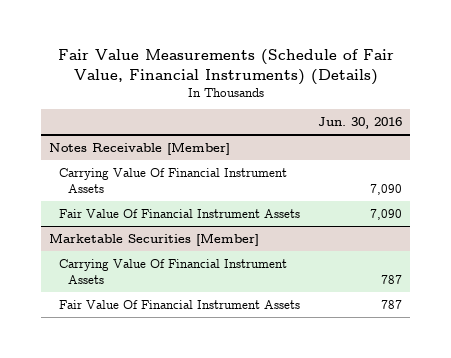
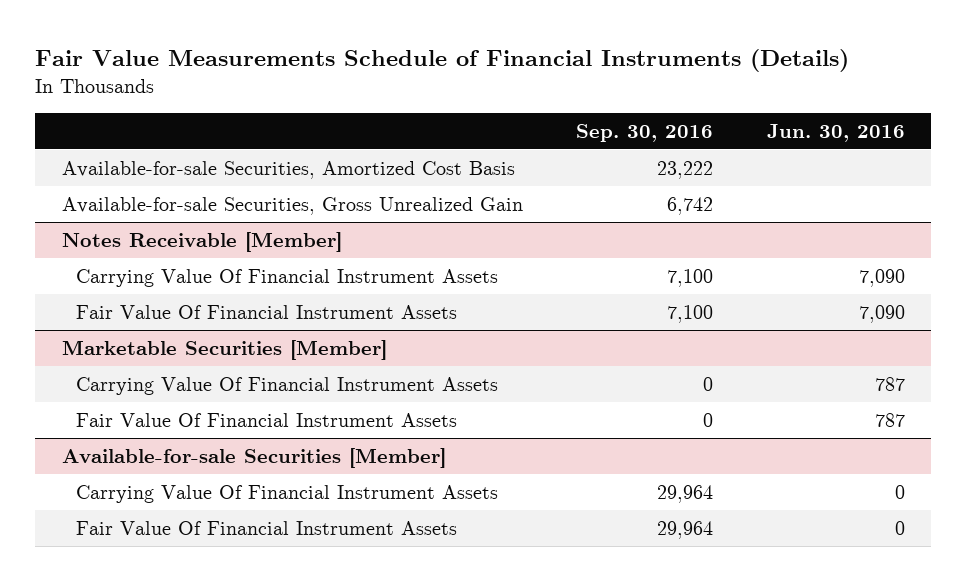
- Fair Value Measurements (Schedule of Fair Value, Financial Instruments) (Details)
+ Fair Value Measurements Schedule of Financial Instruments (Details)
- | Jun. 30, 2016
+ | Sep. 30, 2016 | Jun. 30, 2016
+ Available-for-sale Securities, Amortized Cost Basis | 23,222 |
+ Available-for-sale Securities, Gross Unrealized Gain | 6,742 |
+ Available-for-sale Securities [Member]
+ Carrying Value Of Financial Instrument Assets | 29,964 | 0
+ Fair Value Of Financial Instrument Assets | 29,964 | 0

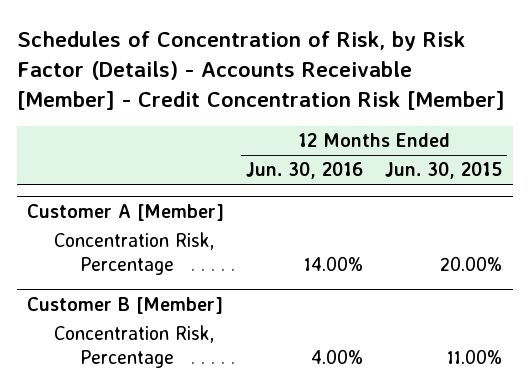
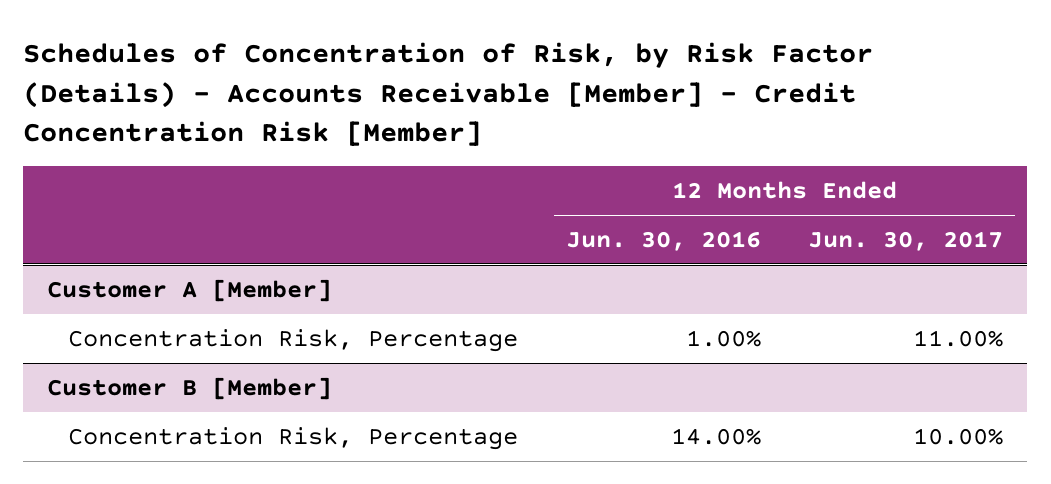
- | 12 Months Ended Jun. 30, 2016 | 12 Months Ended Jun. 30, 2015
+ | 12 Months Ended Jun. 30, 2016 | 12 Months Ended Jun. 30, 2017
@ Customer A [Member]
- Concentration Risk, Percentage | 14.00% | 20.00%
+ Concentration Risk, Percentage | 1.00% | 11.00%
@ Customer B [Member]
- Concentration Risk, Percentage | 4.00% | 11.00%
+ Concentration Risk, Percentage | 14.00% | 10.00%

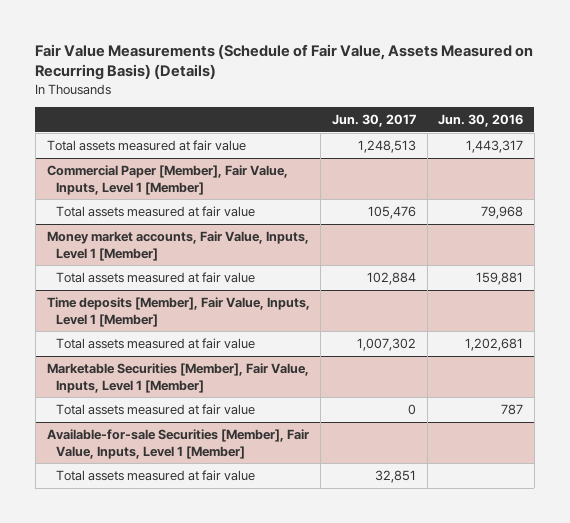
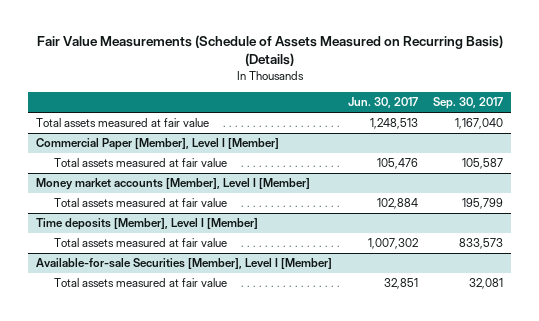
- Fair Value Measurements (Schedule of Fair Value, Assets Measured on Recurring Basis) (Details)
+ Fair Value Measurements (Schedule of Assets Measured on Recurring Basis) (Details)
- | Jun. 30, 2017 | Jun. 30, 2016
+ | Jun. 30, 2017 | Sep. 30, 2017
- Commercial Paper [Member], Fair Value, Inputs, Level 1 [Member]
+ Commercial Paper [Member], Level I [Member]
- Money market accounts, Fair Value, Inputs, Level 1 [Member]
+ Money market accounts [Member], Level I [Member]
- Time deposits [Member], Fair Value, Inputs, Level 1 [Member]
+ Time deposits [Member], Level I [Member]
- Marketable Securities [Member], Fair Value, Inputs, Level 1 [Member]
- Total assets measured at fair value | 0 | 787
- Available-for-sale Securities [Member], Fair Value, Inputs, Level 1 [Member]
+ Available-for-sale Securities [Member], Level I [Member]

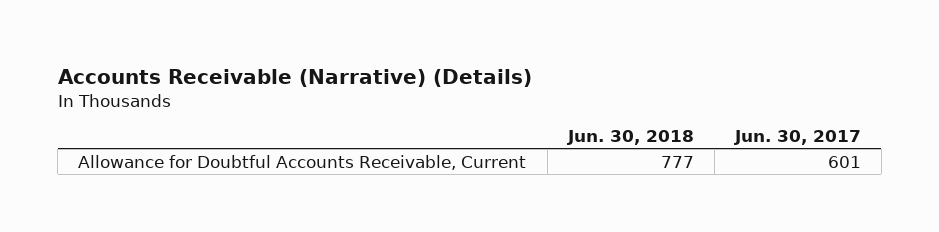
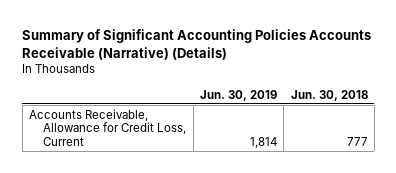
- Accounts Receivable (Narrative) (Details)
+ Summary of Significant Accounting Policies Accounts Receivable (Narrative) (Details)
- | Jun. 30, 2018 | Jun. 30, 2017
+ | Jun. 30, 2019 | Jun. 30, 2018
- Allowance for Doubtful Accounts Receivable, Current | 777 | 601
+ Accounts Receivable, Allowance for Credit Loss, Current | 1,814 | 777

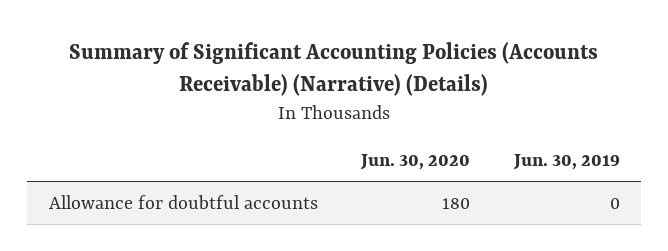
- Summary of Significant Accounting Policies Accounts Receivable (Narrative) (Details)
+ Summary of Significant Accounting Policies (Accounts Receivable) (Narrative) (Details)
- | Jun. 30, 2019 | Jun. 30, 2018
+ | Jun. 30, 2020 | Jun. 30, 2019
- Accounts Receivable, Allowance for Credit Loss, Current | 1,814 | 777
+ Allowance for doubtful accounts | 180 | 0

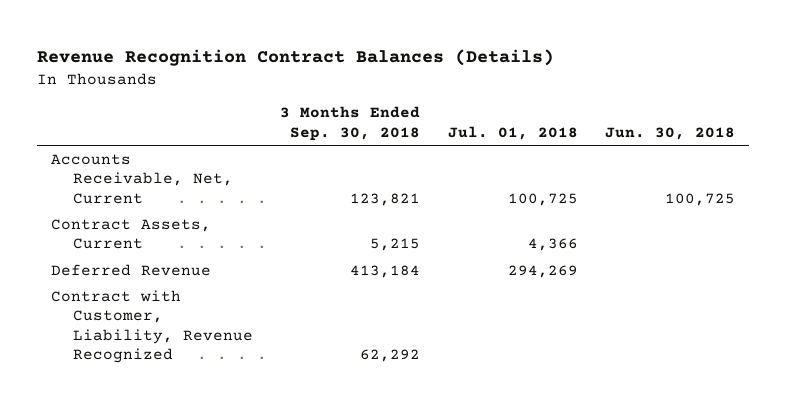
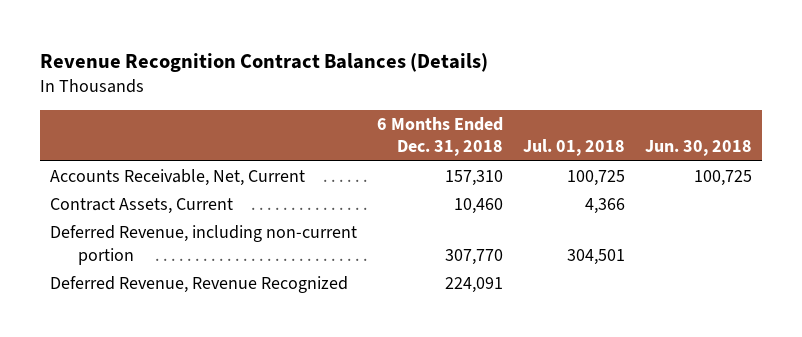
- | 3 Months Ended Sep. 30, 2018 | Jul. 01, 2018 | Jun. 30, 2018
+ | 6 Months Ended Dec. 31, 2018 | Jul. 01, 2018 | Jun. 30, 2018
- Deferred Revenue | 413,184 | 294,269 |
- Contract with Customer, Liability, Revenue Recognized | 62,292 | |
+ Deferred Revenue, including non-current portion | 307,770 | 304,501 |
+ Deferred Revenue, Revenue Recognized | 224,091 | |

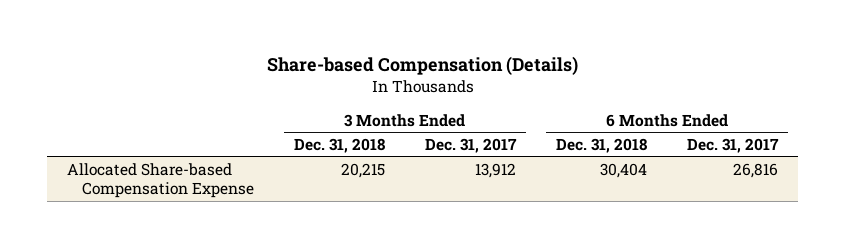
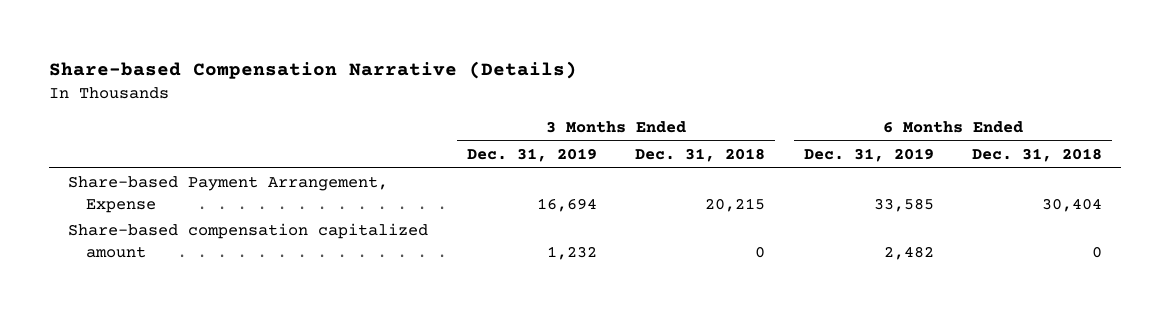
- Share-based Compensation (Details)
+ Share-based Compensation Narrative (Details)
- | 3 Months Ended Dec. 31, 2018 | 3 Months Ended Dec. 31, 2017 | 6 Months Ended Dec. 31, 2018 | 6 Months Ended Dec. 31, 2017
+ | 3 Months Ended Dec. 31, 2019 | 3 Months Ended Dec. 31, 2018 | 6 Months Ended Dec. 31, 2019 | 6 Months Ended Dec. 31, 2018
- Allocated Share-based Compensation Expense | 20,215 | 13,912 | 30,404 | 26,816
+ Share-based Payment Arrangement, Expense | 16,694 | 20,215 | 33,585 | 30,404
+ Share-based compensation capitalized amount | 1,232 | 0 | 2,482 | 0

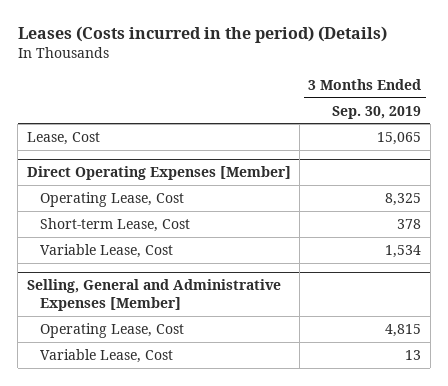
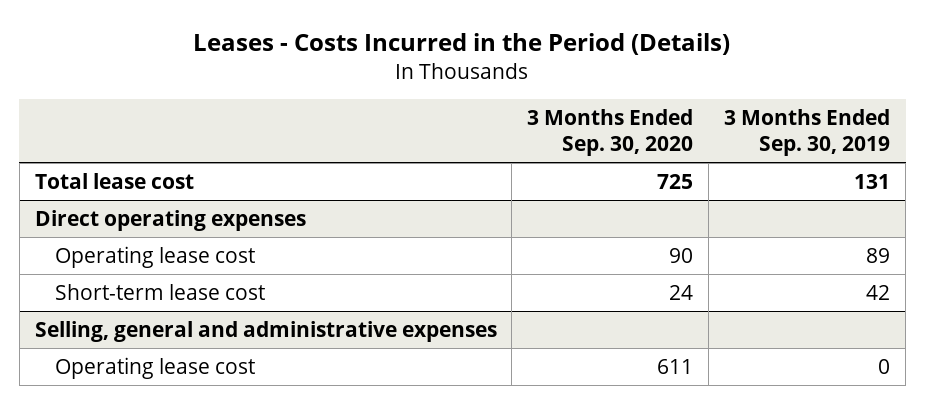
- Leases (Costs incurred in the period) (Details)
+ Leases - Costs Incurred in the Period (Details)
- | 3 Months Ended Sep. 30, 2019
+ | 3 Months Ended Sep. 30, 2020 | 3 Months Ended Sep. 30, 2019
- Lease, Cost | 15,065
- Direct Operating Expenses [Member]
- Operating Lease, Cost | 8,325
- Short-term Lease, Cost | 378
- Variable Lease, Cost | 1,534
- Selling, General and Administrative Expenses [Member]
- Operating Lease, Cost | 4,815
- Variable Lease, Cost | 13
+ Total lease cost | 725 | 131
+ Direct operating expenses
+ Operating lease cost | 90 | 89
+ Short-term lease cost | 24 | 42
+ Selling, general and administrative expenses
+ Operating lease cost | 611 | 0

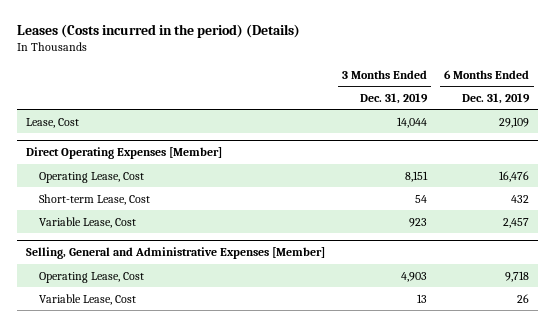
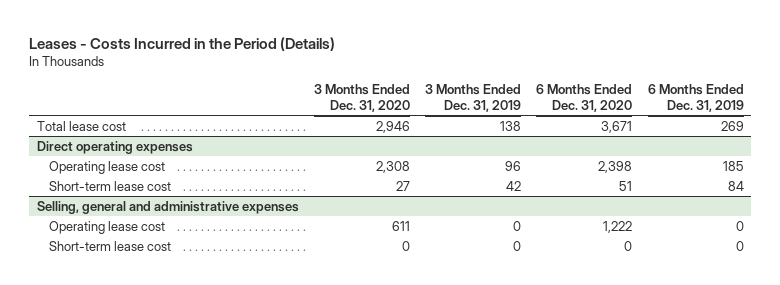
- Leases (Costs incurred in the period) (Details)
+ Leases - Costs Incurred in the Period (Details)
- | 3 Months Ended Dec. 31, 2019 | 6 Months Ended Dec. 31, 2019
+ | 3 Months Ended Dec. 31, 2020 | 3 Months Ended Dec. 31, 2019 | 6 Months Ended Dec. 31, 2020 | 6 Months Ended Dec. 31, 2019
- Lease, Cost | 14,044 | 29,109
- Direct Operating Expenses [Member]
- Operating Lease, Cost | 8,151 | 16,476
- Short-term Lease, Cost | 54 | 432
- Variable Lease, Cost | 923 | 2,457
- Selling, General and Administrative Expenses [Member]
- Operating Lease, Cost | 4,903 | 9,718
- Variable Lease, Cost | 13 | 26
+ Total lease cost | 2,946 | 138 | 3,671 | 269
+ Direct operating expenses
+ Operating lease cost | 2,308 | 96 | 2,398 | 185
+ Short-term lease cost | 27 | 42 | 51 | 84
+ Selling, general and administrative expenses
+ Operating lease cost | 611 | 0 | 1,222 | 0
+ Short-term lease cost | 0 | 0 | 0 | 0

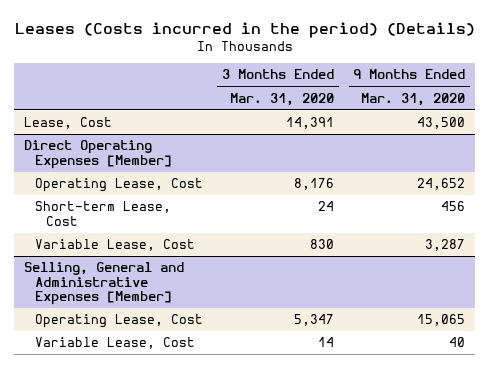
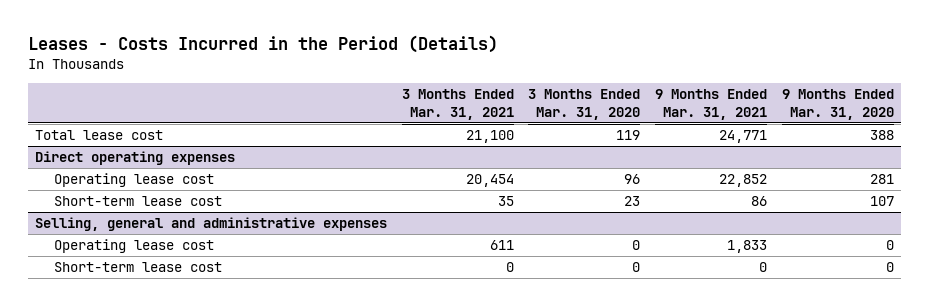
- Leases (Costs incurred in the period) (Details)
+ Leases - Costs Incurred in the Period (Details)
- | 3 Months Ended Mar. 31, 2020 | 9 Months Ended Mar. 31, 2020
+ | 3 Months Ended Mar. 31, 2021 | 3 Months Ended Mar. 31, 2020 | 9 Months Ended Mar. 31, 2021 | 9 Months Ended Mar. 31, 2020
- Lease, Cost | 14,391 | 43,500
- Direct Operating Expenses [Member]
- Operating Lease, Cost | 8,176 | 24,652
- Short-term Lease, Cost | 24 | 456
- Variable Lease, Cost | 830 | 3,287
- Selling, General and Administrative Expenses [Member]
- Operating Lease, Cost | 5,347 | 15,065
- Variable Lease, Cost | 14 | 40
+ Total lease cost | 21,100 | 119 | 24,771 | 388
+ Direct operating expenses
+ Operating lease cost | 20,454 | 96 | 22,852 | 281
+ Short-term lease cost | 35 | 23 | 86 | 107
+ Selling, general and administrative expenses
+ Operating lease cost | 611 | 0 | 1,833 | 0
+ Short-term lease cost | 0 | 0 | 0 | 0

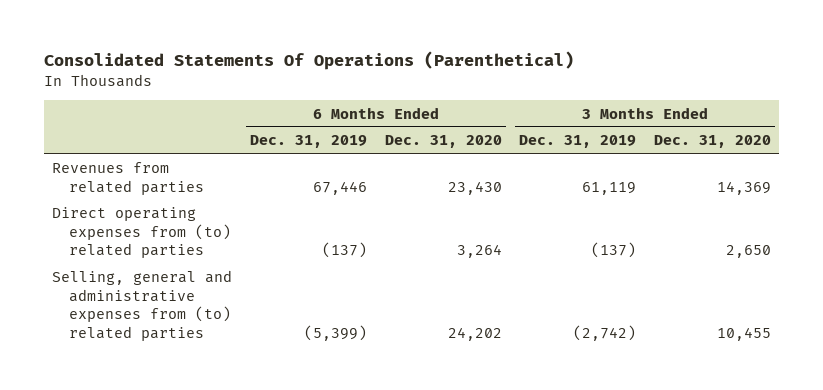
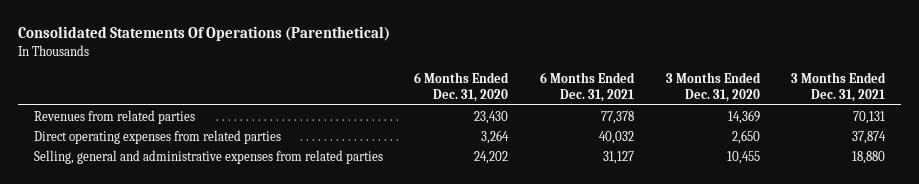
- | 6 Months Ended Dec. 31, 2019 | 6 Months Ended Dec. 31, 2020 | 3 Months Ended Dec. 31, 2019 | 3 Months Ended Dec. 31, 2020
+ | 6 Months Ended Dec. 31, 2020 | 6 Months Ended Dec. 31, 2021 | 3 Months Ended Dec. 31, 2020 | 3 Months Ended Dec. 31, 2021
- Direct operating expenses from (to) related parties | (137) | 3,264 | (137) | 2,650
- Selling, general and administrative expenses from (to) related parties | (5,399) | 24,202 | (2,742) | 10,455
+ Direct operating expenses from related parties | 3,264 | 40,032 | 2,650 | 37,874
+ Selling, general and administrative expenses from related parties | 24,202 | 31,127 | 10,455 | 18,880

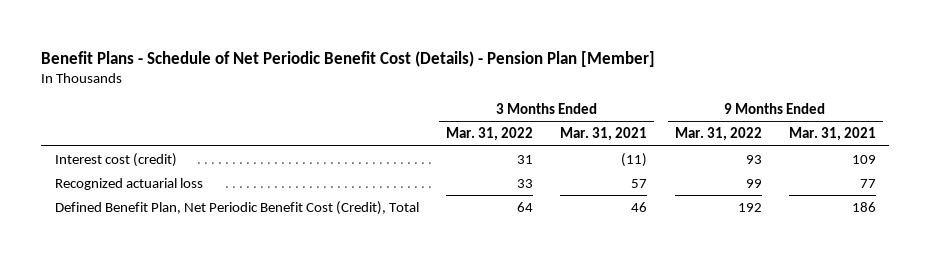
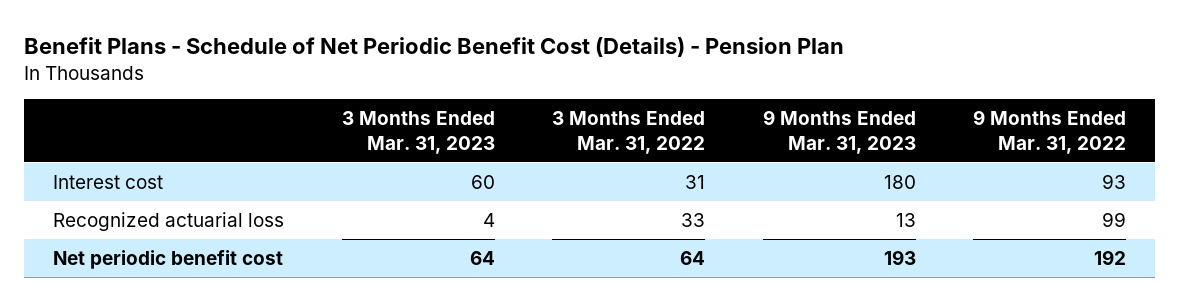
- Benefit Plans - Schedule of Net Periodic Benefit Cost (Details) - Pension Plan [Member]
+ Benefit Plans - Schedule of Net Periodic Benefit Cost (Details) - Pension Plan
- | 3 Months Ended Mar. 31, 2022 | 3 Months Ended Mar. 31, 2021 | 9 Months Ended Mar. 31, 2022 | 9 Months Ended Mar. 31, 2021
+ | 3 Months Ended Mar. 31, 2023 | 3 Months Ended Mar. 31, 2022 | 9 Months Ended Mar. 31, 2023 | 9 Months Ended Mar. 31, 2022
- Interest cost (credit) | 31 | (11) | 93 | 109
+ Interest cost | 60 | 31 | 180 | 93
- Defined Benefit Plan, Net Periodic Benefit Cost (Credit), Total | 64 | 46 | 192 | 186
+ Net periodic benefit cost | 64 | 64 | 193 | 192

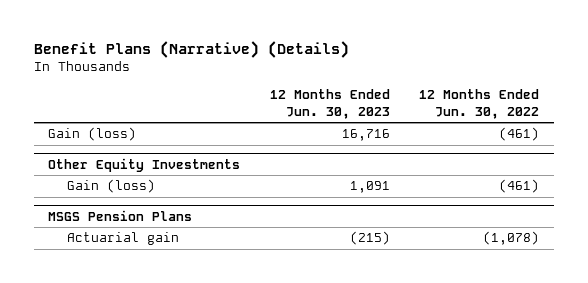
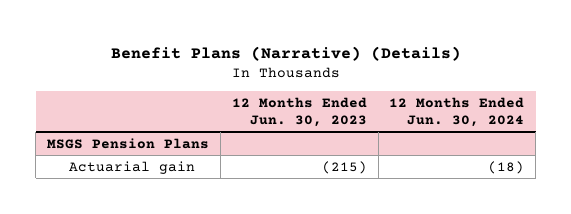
- | 12 Months Ended Jun. 30, 2023 | 12 Months Ended Jun. 30, 2022
+ | 12 Months Ended Jun. 30, 2023 | 12 Months Ended Jun. 30, 2024
- Gain (loss) | 16,716 | (461)
- Other Equity Investments
- Gain (loss) | 1,091 | (461)

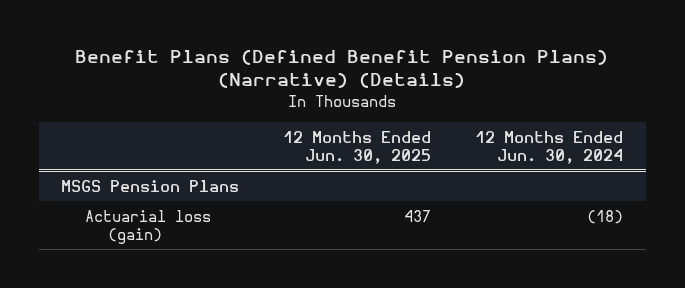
- Benefit Plans (Narrative) (Details)
+ Benefit Plans (Defined Benefit Pension Plans) (Narrative) (Details)
- | 12 Months Ended Jun. 30, 2023 | 12 Months Ended Jun. 30, 2024
+ | 12 Months Ended Jun. 30, 2025 | 12 Months Ended Jun. 30, 2024
@ MSGS Pension Plans
- Actuarial gain | (215) | (18)
+ Actuarial loss (gain) | 437 | (18)

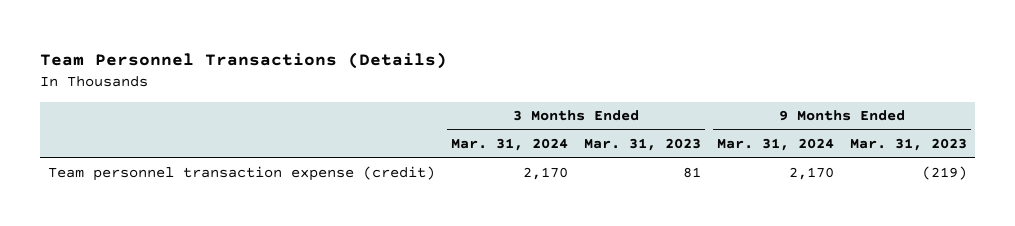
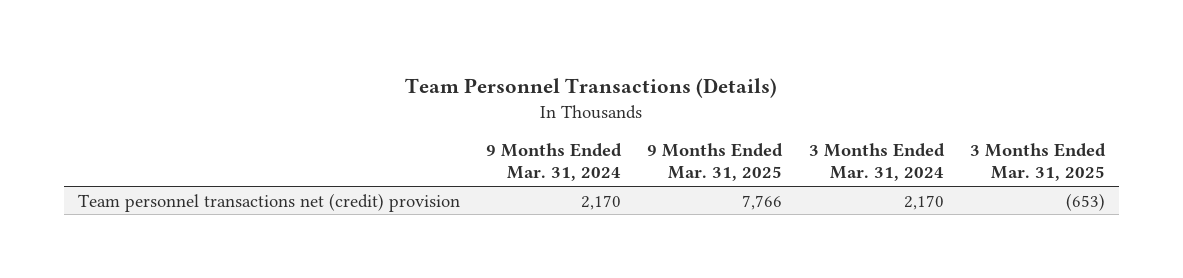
- | 3 Months Ended Mar. 31, 2024 | 3 Months Ended Mar. 31, 2023 | 9 Months Ended Mar. 31, 2024 | 9 Months Ended Mar. 31, 2023
+ | 9 Months Ended Mar. 31, 2024 | 9 Months Ended Mar. 31, 2025 | 3 Months Ended Mar. 31, 2024 | 3 Months Ended Mar. 31, 2025
- Team personnel transaction expense (credit) | 2,170 | 81 | 2,170 | (219)
+ Team personnel transactions net (credit) provision | 2,170 | 7,766 | 2,170 | (653)

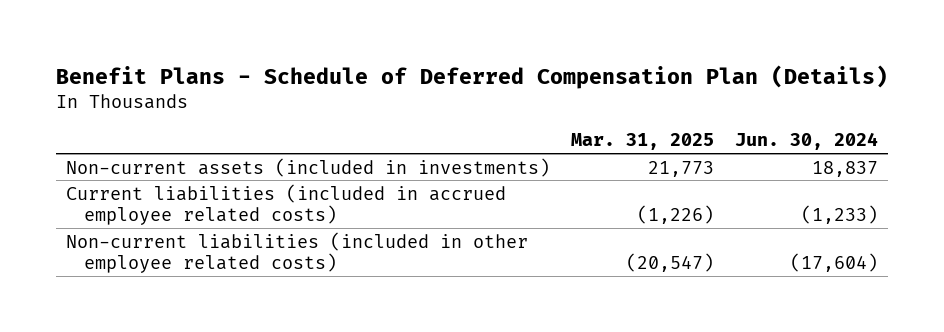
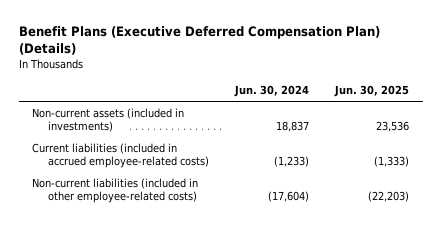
- Benefit Plans - Schedule of Deferred Compensation Plan (Details)
+ Benefit Plans (Executive Deferred Compensation Plan) (Details)
- | Mar. 31, 2025 | Jun. 30, 2024
+ | Jun. 30, 2024 | Jun. 30, 2025
- Current liabilities (included in accrued employee related costs) | (1,226) | (1,233)
- Non-current liabilities (included in other employee related costs) | (20,547) | (17,604)
+ Current liabilities (included in accrued employee-related costs) | (1,233) | (1,333)
+ Non-current liabilities (included in other employee-related costs) | (17,604) | (22,203)

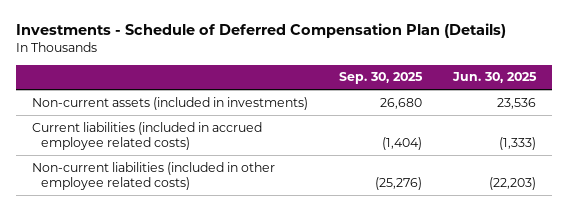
- Benefit Plans (Executive Deferred Compensation Plan) (Details)
+ Investments - Schedule of Deferred Compensation Plan (Details)
- | Jun. 30, 2024 | Jun. 30, 2025
+ | Sep. 30, 2025 | Jun. 30, 2025
- Current liabilities (included in accrued employee-related costs) | (1,233) | (1,333)
- Non-current liabilities (included in other employee-related costs) | (17,604) | (22,203)
+ Current liabilities (included in accrued employee related costs) | (1,404) | (1,333)
+ Non-current liabilities (included in other employee related costs) | (25,276) | (22,203)

